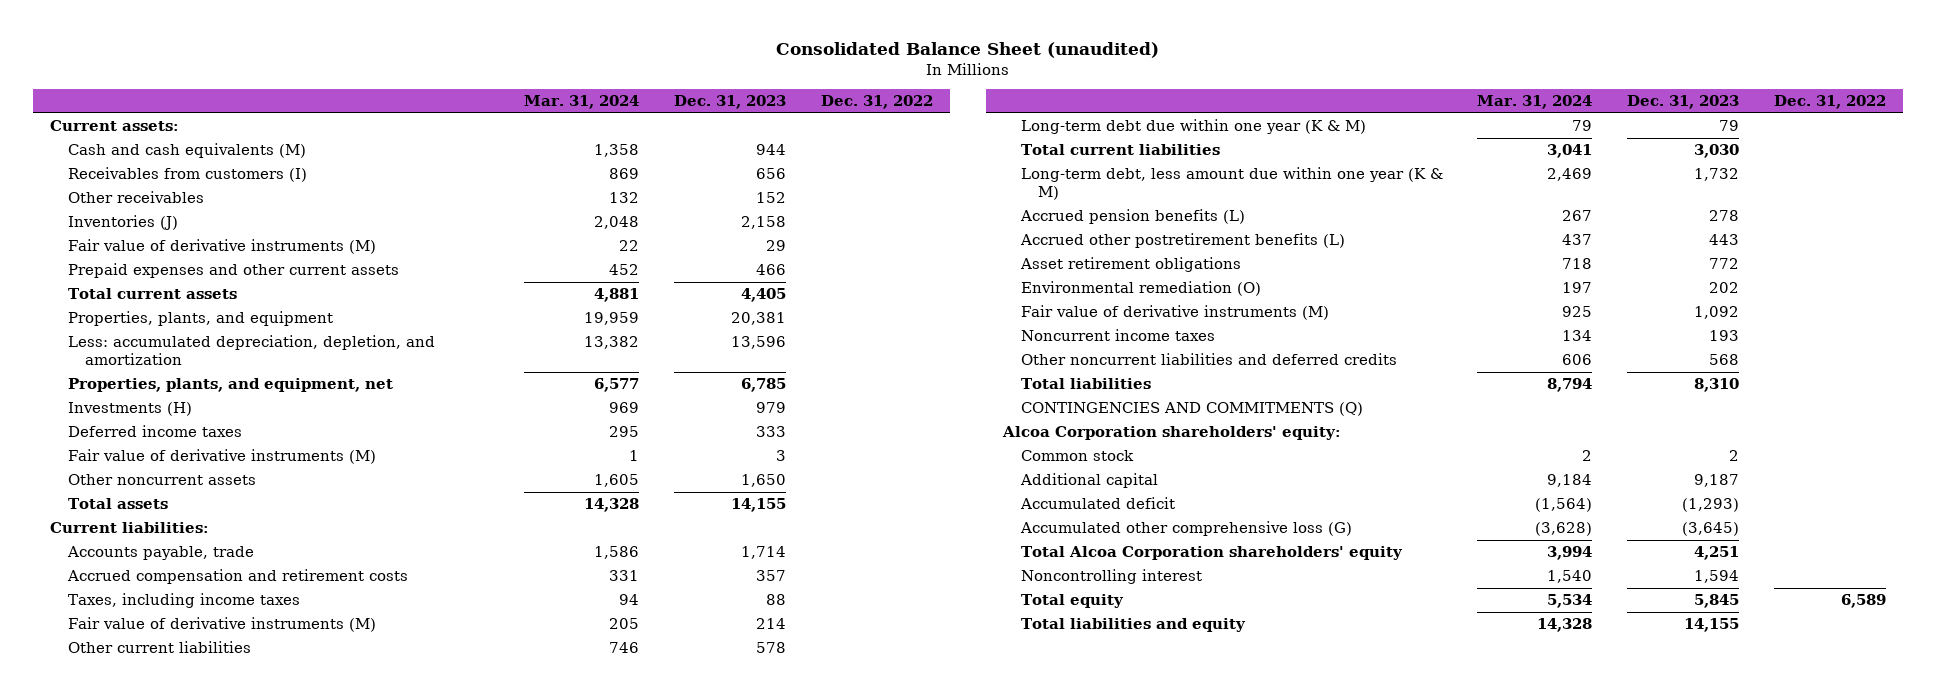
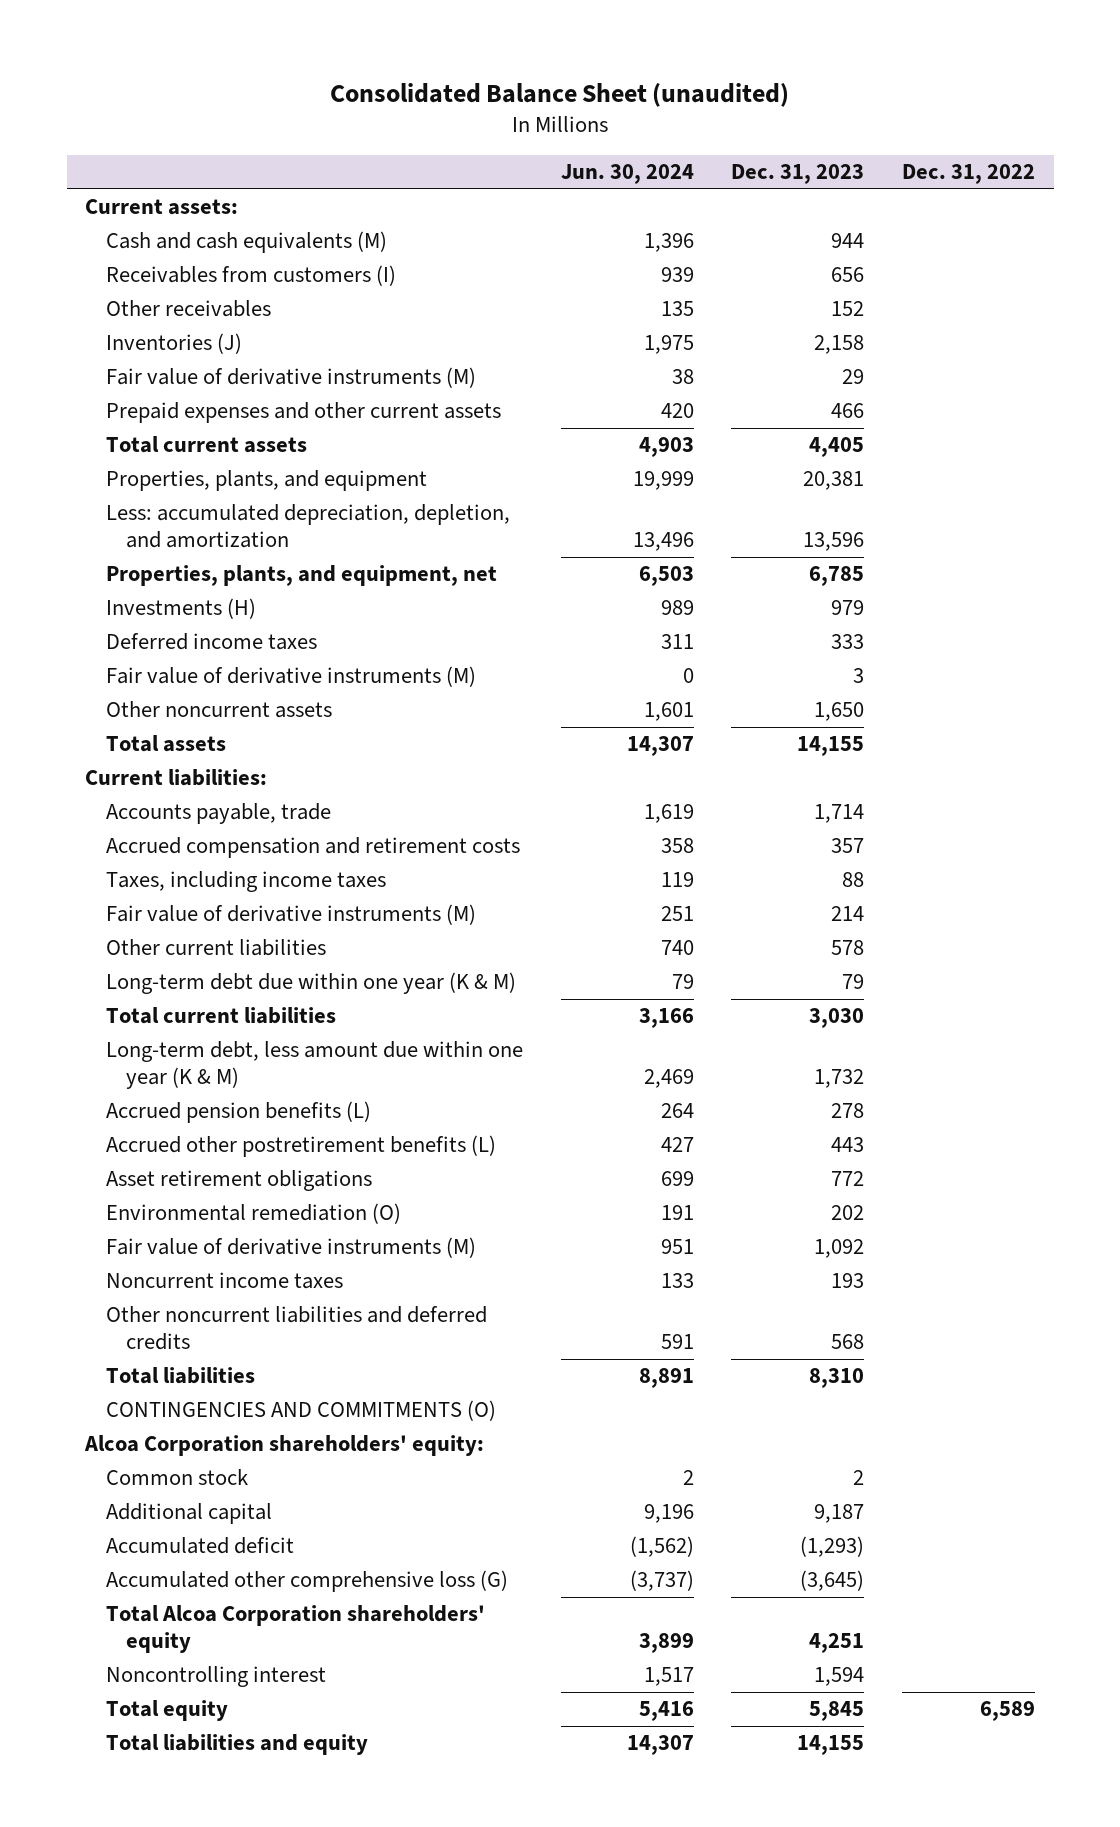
- | Mar. 31, 2024 | Dec. 31, 2023 | Dec. 31, 2022
+ | Jun. 30, 2024 | Dec. 31, 2023 | Dec. 31, 2022
- CONTINGENCIES AND COMMITMENTS (Q)
+ CONTINGENCIES AND COMMITMENTS (O)

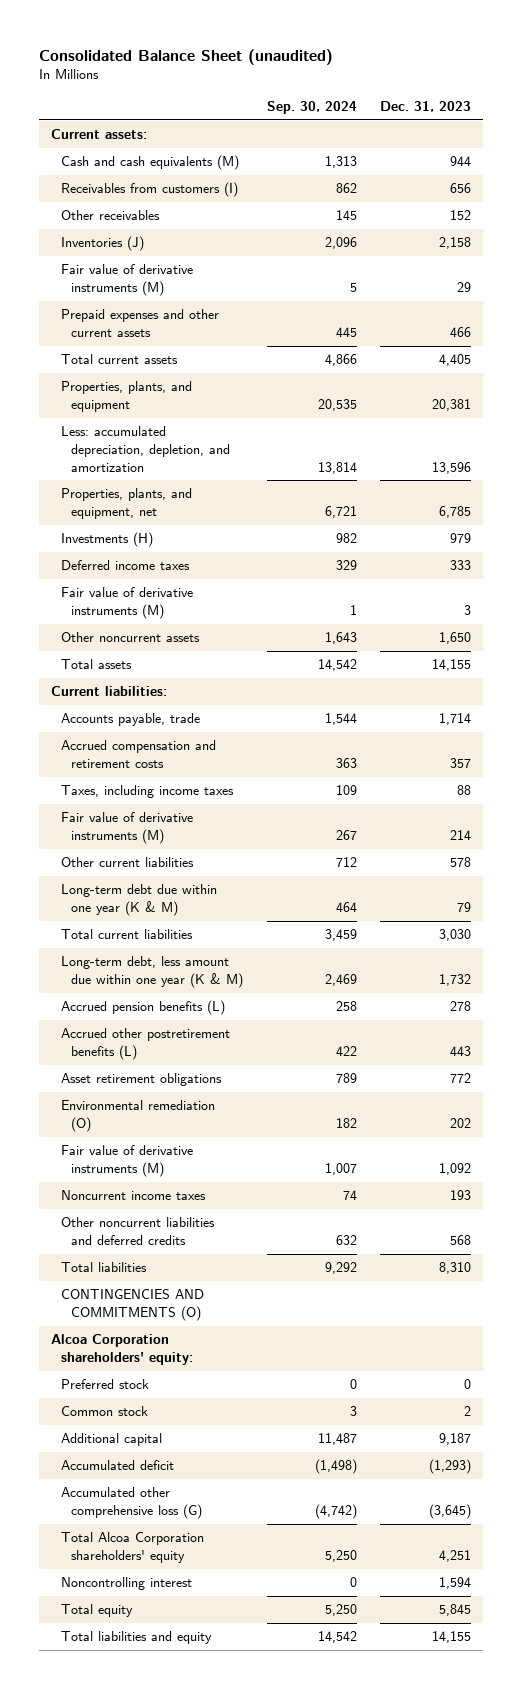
- | Jun. 30, 2024 | Dec. 31, 2023 | Dec. 31, 2022
+ | Sep. 30, 2024 | Dec. 31, 2023
+ Preferred stock | 0 | 0

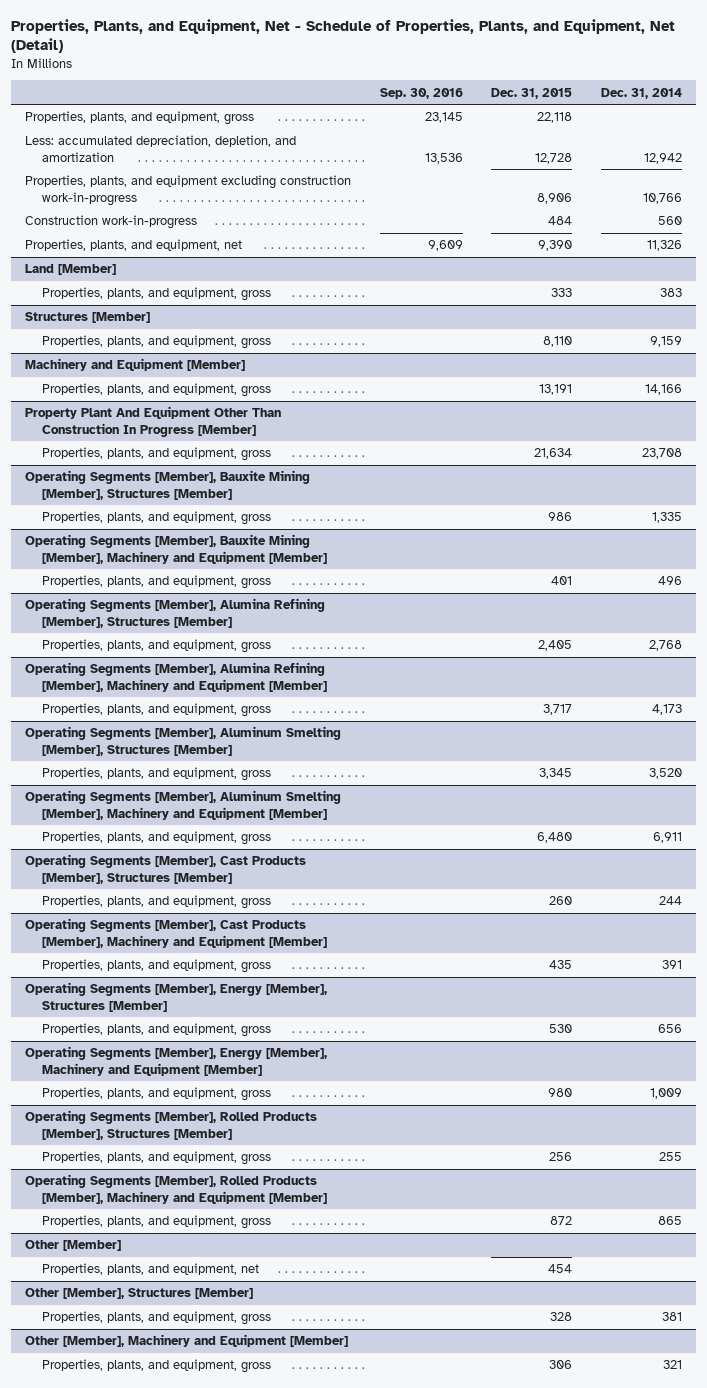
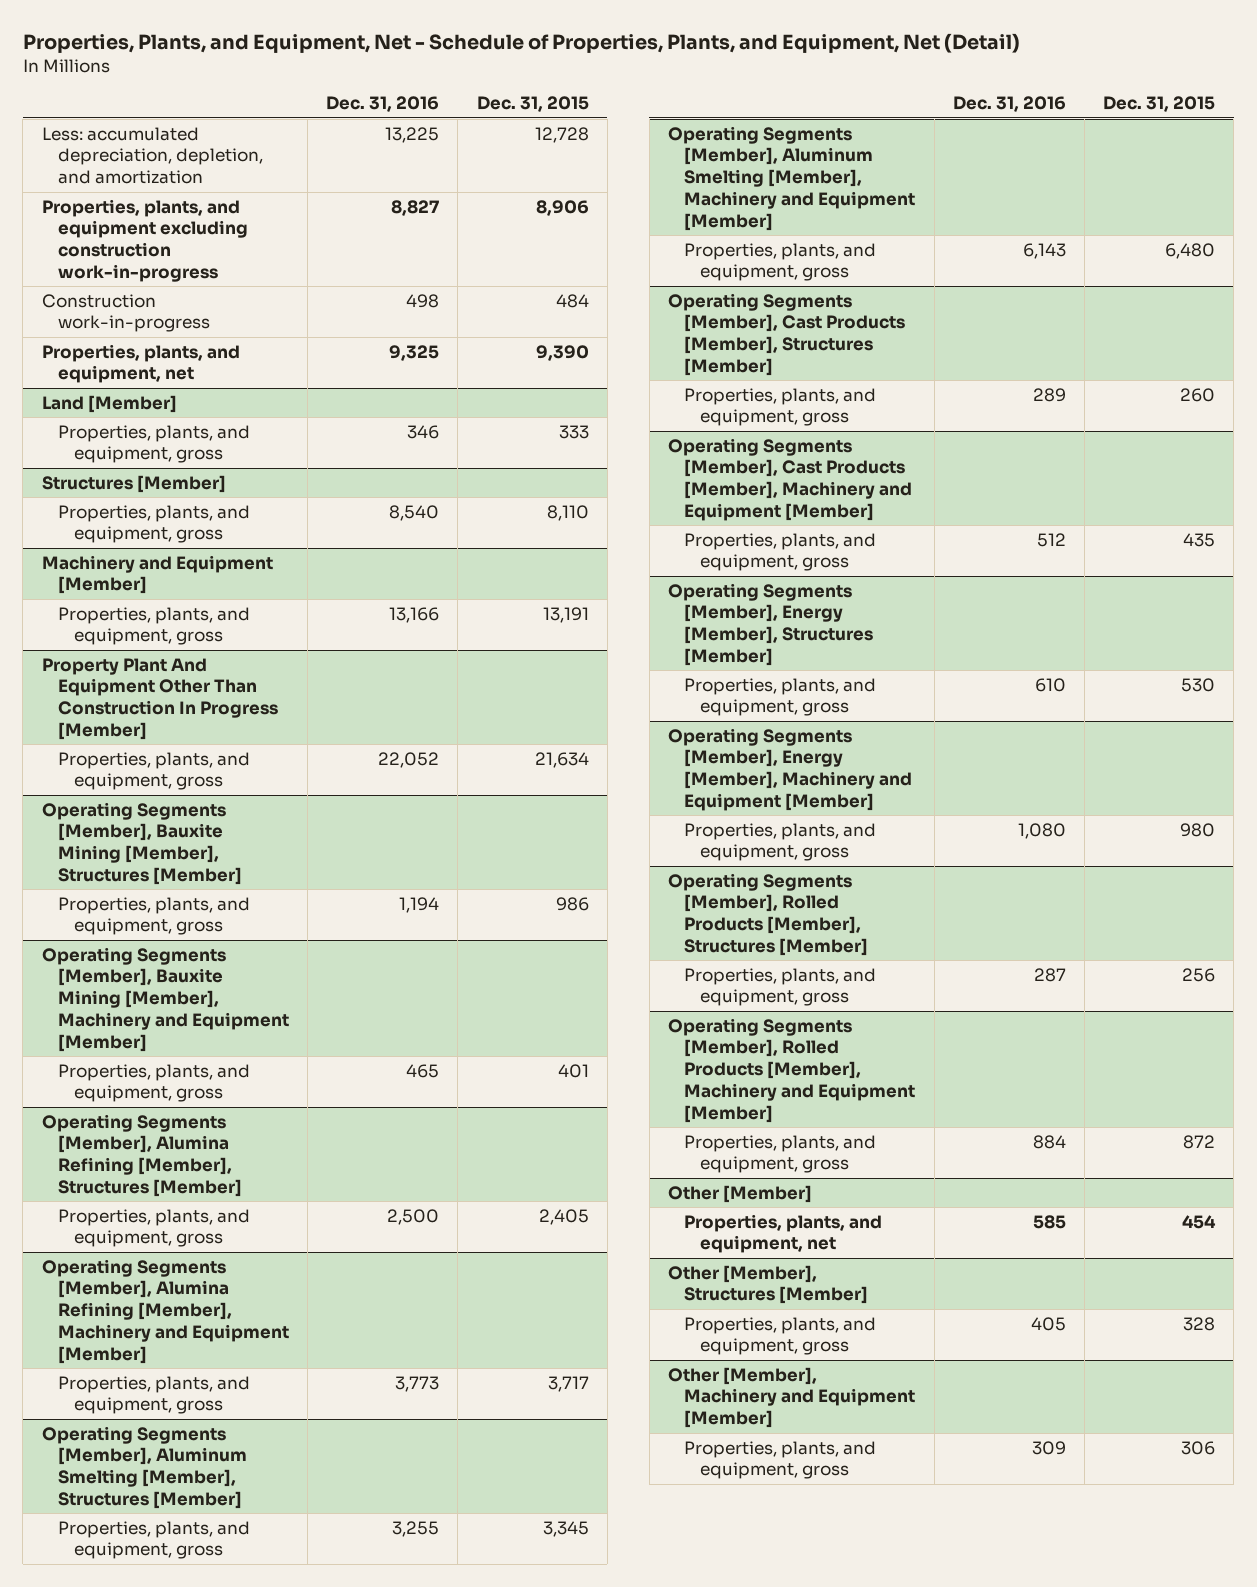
- | Sep. 30, 2016 | Dec. 31, 2015 | Dec. 31, 2014
+ | Dec. 31, 2016 | Dec. 31, 2015
- Properties, plants, and equipment, gross | 23,145 | 22,118 |

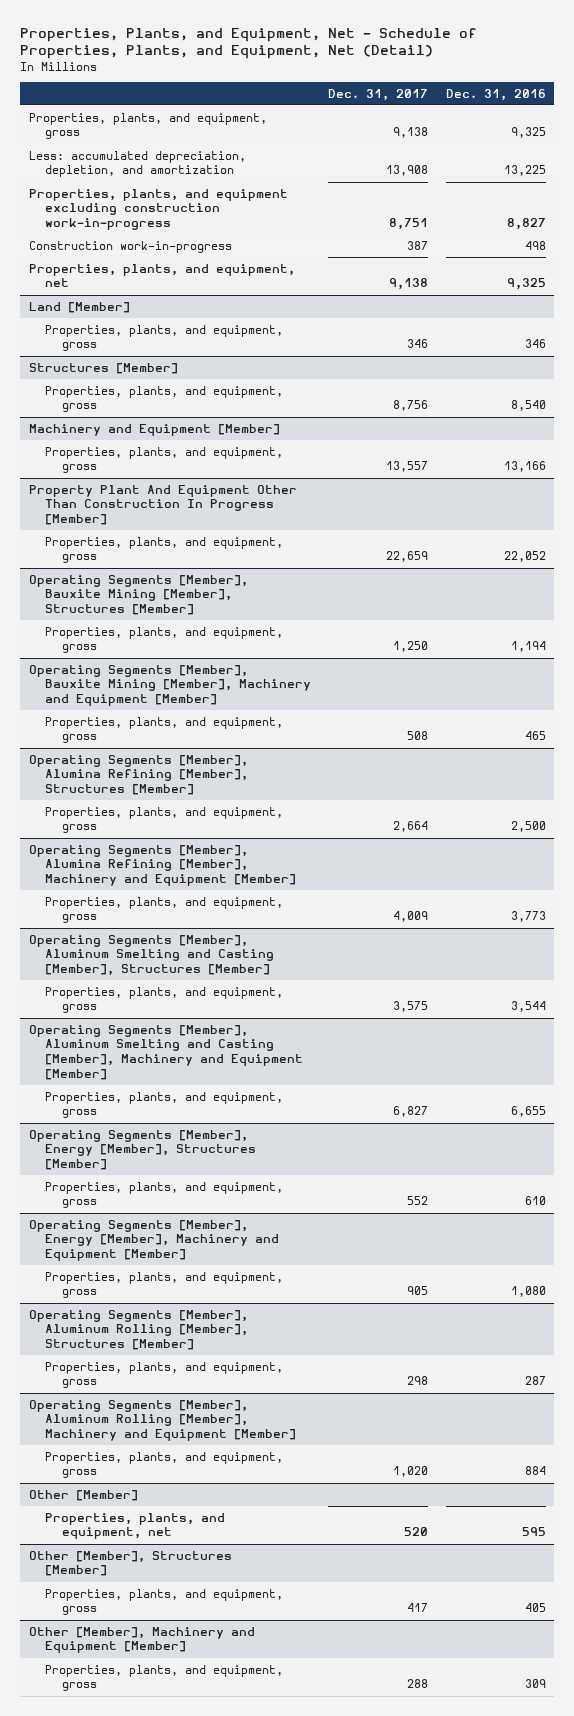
- | Dec. 31, 2016 | Dec. 31, 2015
+ | Dec. 31, 2017 | Dec. 31, 2016
+ Properties, plants, and equipment, gross | 9,138 | 9,325
- Operating Segments [Member], Aluminum Smelting [Member], Structures [Member]
- Properties, plants, and equipment, gross | 3,255 | 3,345
- Operating Segments [Member], Aluminum Smelting [Member], Machinery and Equipment [Member]
- Properties, plants, and equipment, gross | 6,143 | 6,480
- Operating Segments [Member], Cast Products [Member], Structures [Member]
- Properties, plants, and equipment, gross | 289 | 260
- Operating Segments [Member], Cast Products [Member], Machinery and Equipment [Member]
- Properties, plants, and equipment, gross | 512 | 435
+ Operating Segments [Member], Aluminum Smelting and Casting [Member], Structures [Member]
+ Properties, plants, and equipment, gross | 3,575 | 3,544
+ Operating Segments [Member], Aluminum Smelting and Casting [Member], Machinery and Equipment [Member]
+ Properties, plants, and equipment, gross | 6,827 | 6,655
- Operating Segments [Member], Rolled Products [Member], Structures [Member]
+ Operating Segments [Member], Aluminum Rolling [Member], Structures [Member]
- Operating Segments [Member], Rolled Products [Member], Machinery and Equipment [Member]
+ Operating Segments [Member], Aluminum Rolling [Member], Machinery and Equipment [Member]
@ Other [Member]
- Properties, plants, and equipment, net | 585 | 454
+ Properties, plants, and equipment, net | 520 | 595

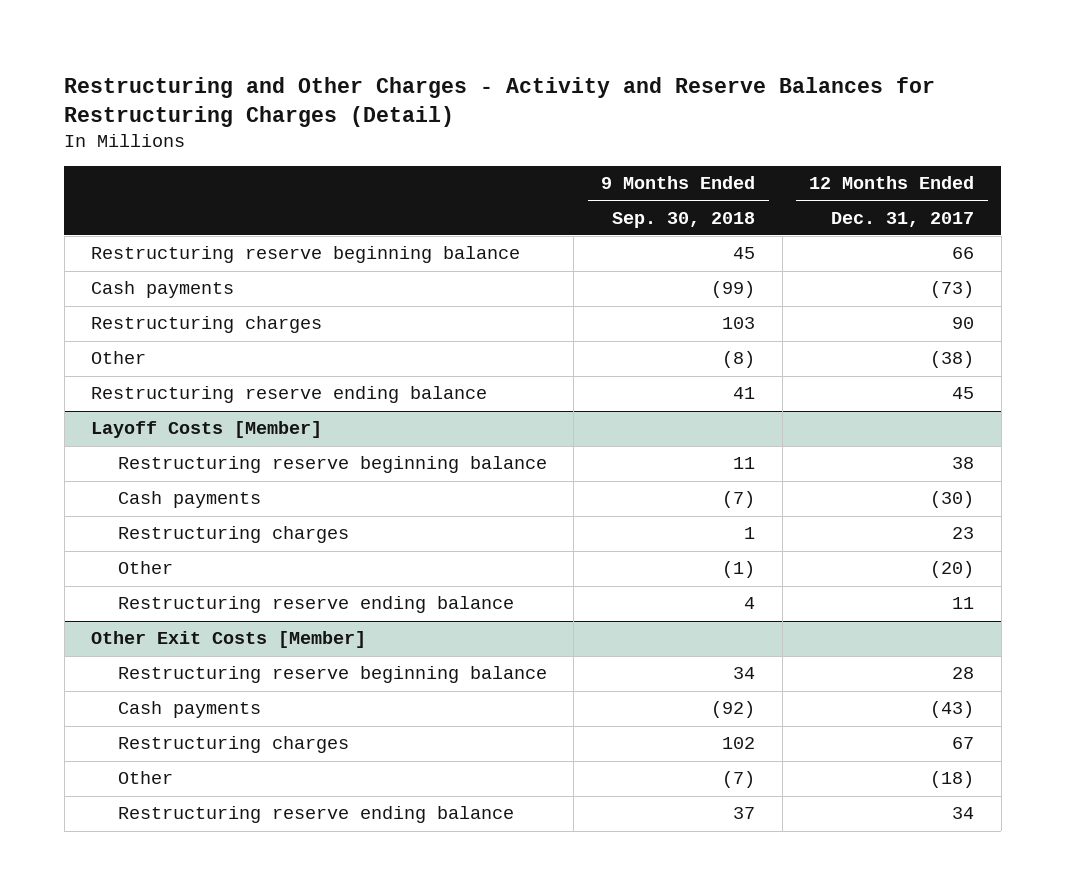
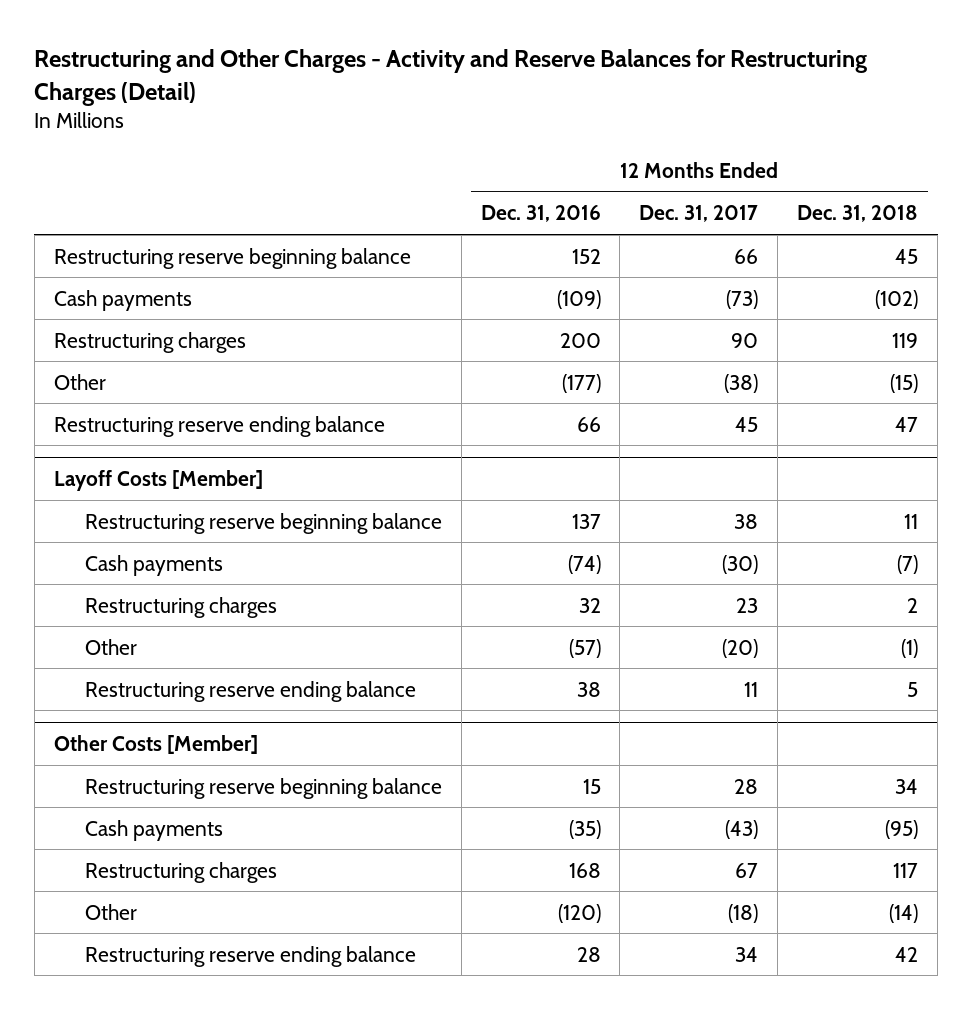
- | 9 Months Ended Sep. 30, 2018 | 12 Months Ended Dec. 31, 2017
+ | 12 Months Ended Dec. 31, 2016 | 12 Months Ended Dec. 31, 2017 | 12 Months Ended Dec. 31, 2018
- Other Exit Costs [Member]
+ Other Costs [Member]

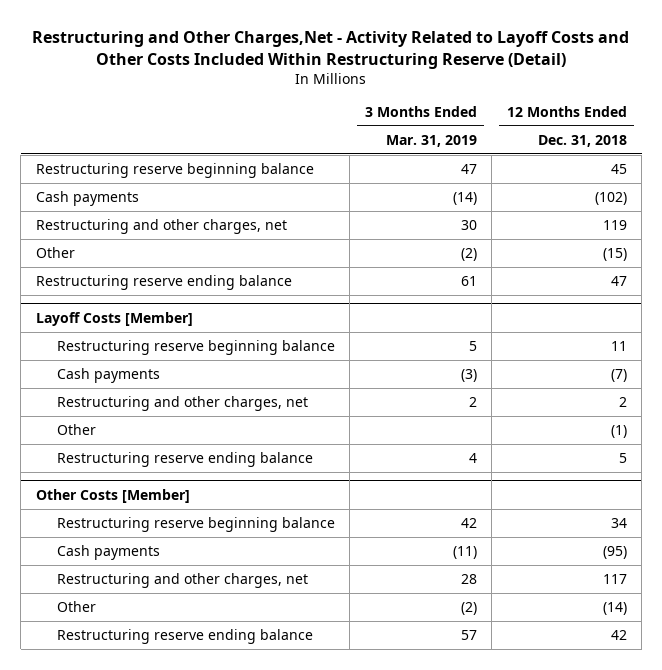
- Restructuring and Other Charges - Activity and Reserve Balances for Restructuring Charges (Detail)
+ Restructuring and Other Charges,Net - Activity Related to Layoff Costs and Other Costs Included Within Restructuring Reserve (Detail)
- | 12 Months Ended Dec. 31, 2016 | 12 Months Ended Dec. 31, 2017 | 12 Months Ended Dec. 31, 2018
+ | 3 Months Ended Mar. 31, 2019 | 12 Months Ended Dec. 31, 2018
- Restructuring charges | 200 | 90 | 119
+ Restructuring and other charges, net | 30 | 119
@ Layoff Costs [Member]
- Restructuring charges | 32 | 23 | 2
+ Restructuring and other charges, net | 2 | 2
@ Other Costs [Member]
- Restructuring charges | 168 | 67 | 117
+ Restructuring and other charges, net | 28 | 117

